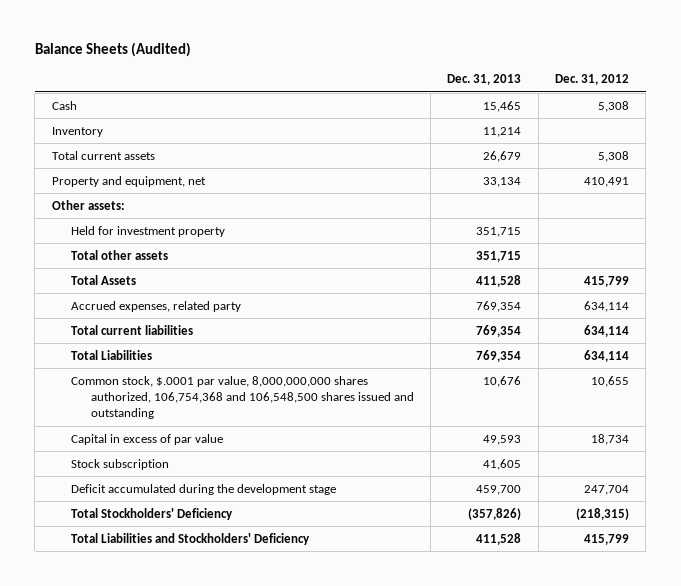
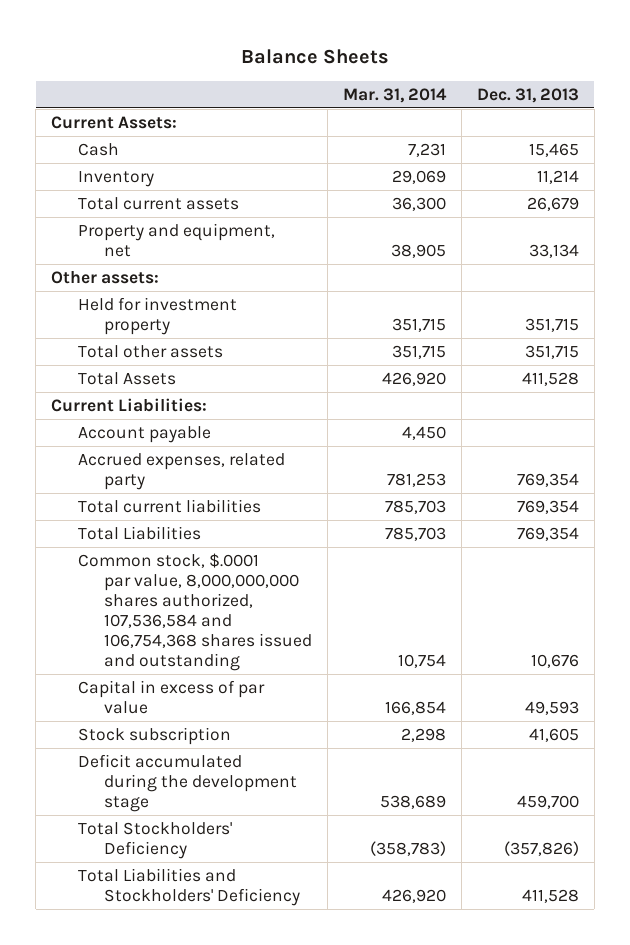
- Balance Sheets (Audited)
+ Balance Sheets
- | Dec. 31, 2013 | Dec. 31, 2012
+ | Mar. 31, 2014 | Dec. 31, 2013
+ Current Assets:
+ Current Liabilities:
+ Account payable | 4,450 |
- Common stock, $.0001 par value, 8,000,000,000 shares authorized, 106,754,368 and 106,548,500 shares issued and outstanding | 10,676 | 10,655
+ Common stock, $.0001 par value, 8,000,000,000 shares authorized, 107,536,584 and 106,754,368 shares issued and outstanding | 10,754 | 10,676

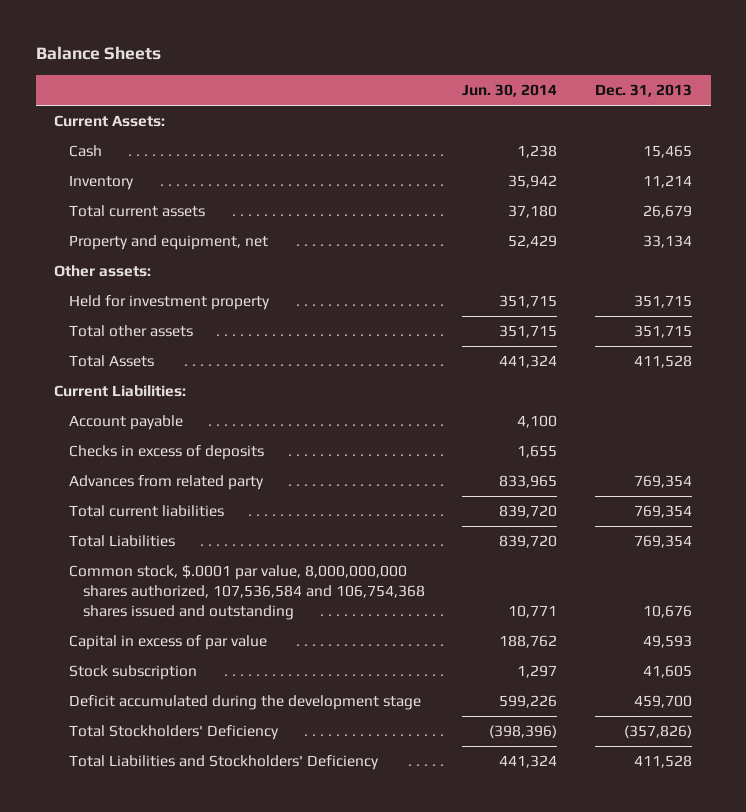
- | Mar. 31, 2014 | Dec. 31, 2013
+ | Jun. 30, 2014 | Dec. 31, 2013
- Accrued expenses, related party | 781,253 | 769,354
+ Checks in excess of deposits | 1,655 |
+ Advances from related party | 833,965 | 769,354

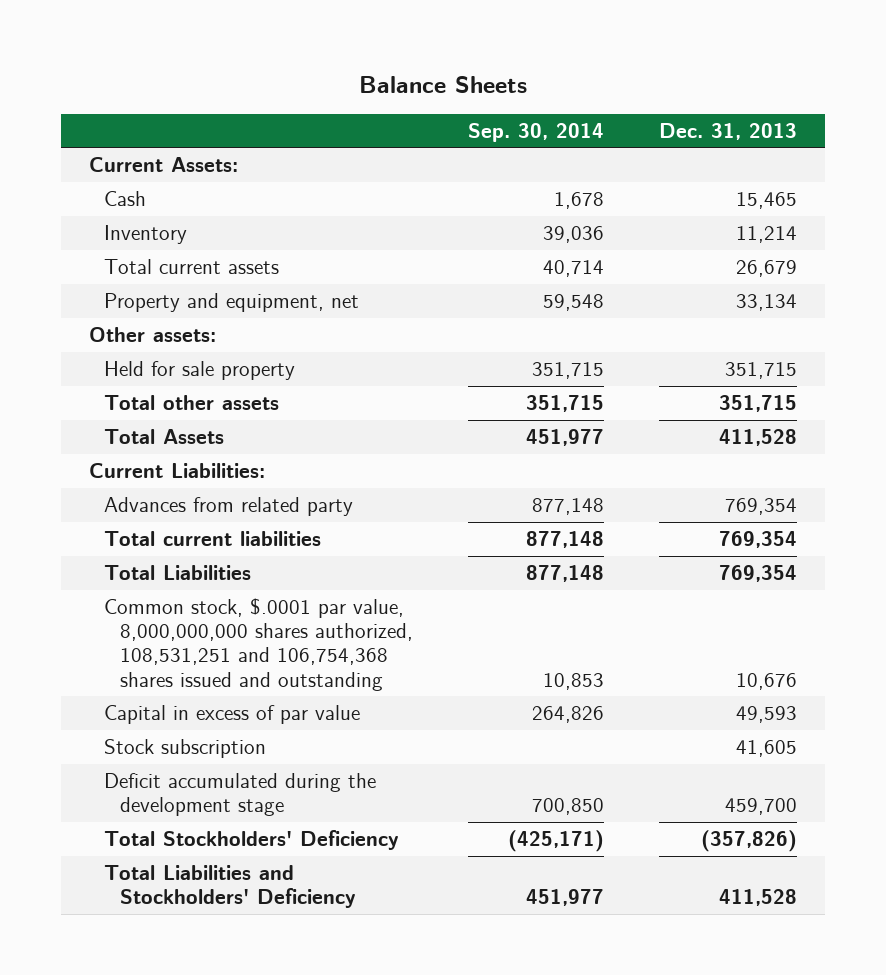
- | Jun. 30, 2014 | Dec. 31, 2013
+ | Sep. 30, 2014 | Dec. 31, 2013
- Held for investment property | 351,715 | 351,715
+ Held for sale property | 351,715 | 351,715
- Account payable | 4,100 |
- Checks in excess of deposits | 1,655 |
- Common stock, $.0001 par value, 8,000,000,000 shares authorized, 107,536,584 and 106,754,368 shares issued and outstanding | 10,771 | 10,676
+ Common stock, $.0001 par value, 8,000,000,000 shares authorized, 108,531,251 and 106,754,368 shares issued and outstanding | 10,853 | 10,676

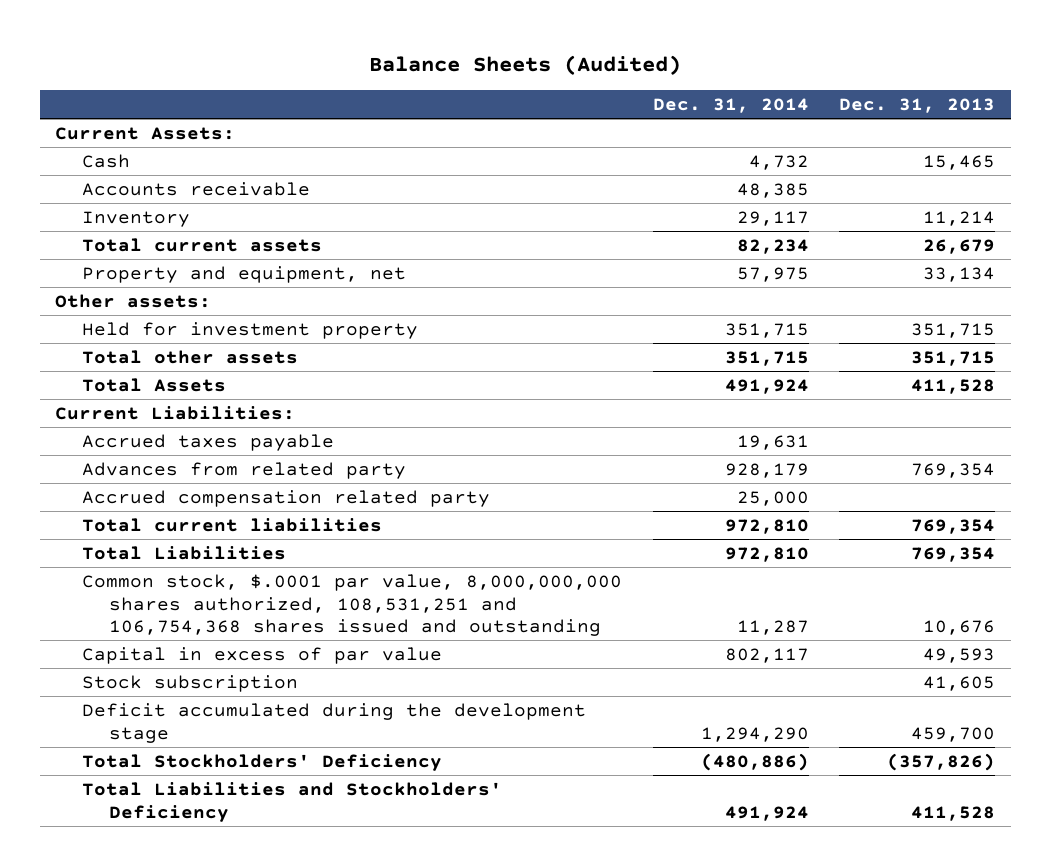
- Balance Sheets
+ Balance Sheets (Audited)
- | Sep. 30, 2014 | Dec. 31, 2013
+ | Dec. 31, 2014 | Dec. 31, 2013
+ Accounts receivable | 48,385 |
- Held for sale property | 351,715 | 351,715
+ Held for investment property | 351,715 | 351,715
+ Accrued taxes payable | 19,631 |
+ Accrued compensation related party | 25,000 |

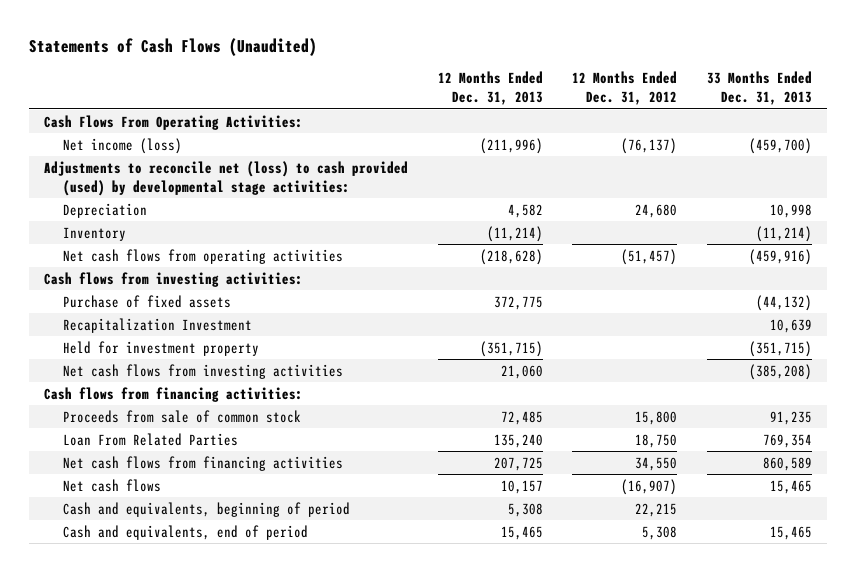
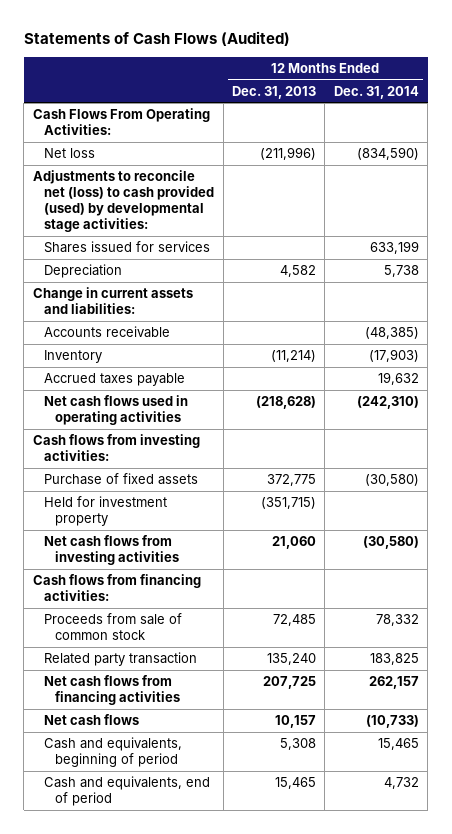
- Statements of Cash Flows (Unaudited)
+ Statements of Cash Flows (Audited)
- | 12 Months Ended Dec. 31, 2013 | 12 Months Ended Dec. 31, 2012 | 33 Months Ended Dec. 31, 2013
+ | 12 Months Ended Dec. 31, 2013 | 12 Months Ended Dec. 31, 2014
- Net income (loss) | (211,996) | (76,137) | (459,700)
+ Net loss | (211,996) | (834,590)
+ Shares issued for services | | 633,199
+ Change in current assets and liabilities:
+ Accounts receivable | | (48,385)
- Net cash flows from operating activities | (218,628) | (51,457) | (459,916)
+ Accrued taxes payable | | 19,632
+ Net cash flows used in operating activities | (218,628) | (242,310)
- Recapitalization Investment | | | 10,639
- Loan From Related Parties | 135,240 | 18,750 | 769,354
+ Related party transaction | 135,240 | 183,825

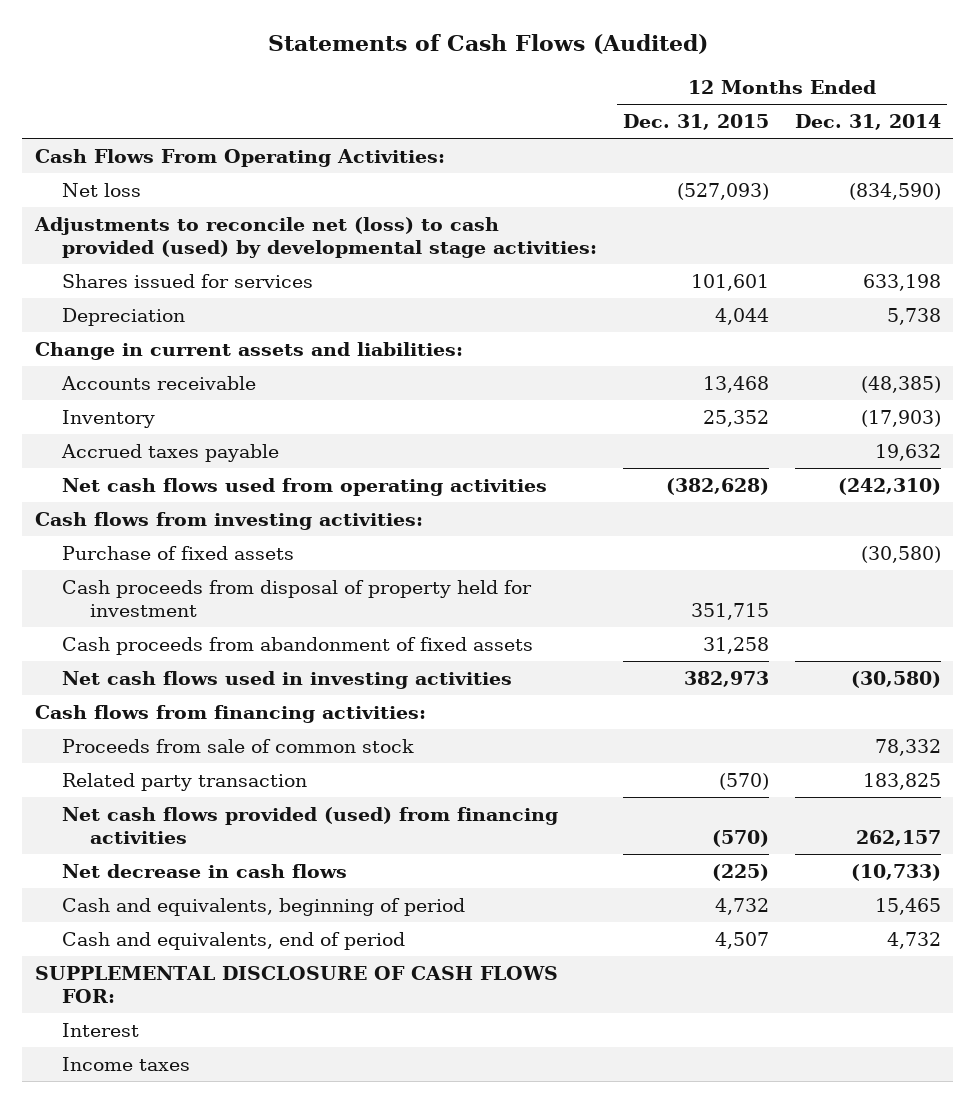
- | 12 Months Ended Dec. 31, 2013 | 12 Months Ended Dec. 31, 2014
+ | 12 Months Ended Dec. 31, 2015 | 12 Months Ended Dec. 31, 2014
- Shares issued for services | | 633,199
+ Shares issued for services | 101,601 | 633,198
- Net cash flows used in operating activities | (218,628) | (242,310)
+ Net cash flows used from operating activities | (382,628) | (242,310)
- Held for investment property | (351,715) |
- Net cash flows from investing activities | 21,060 | (30,580)
+ Cash proceeds from disposal of property held for investment | 351,715 |
+ Cash proceeds from abandonment of fixed assets | 31,258 |
+ Net cash flows used in investing activities | 382,973 | (30,580)
- Net cash flows from financing activities | 207,725 | 262,157
- Net cash flows | 10,157 | (10,733)
+ Net cash flows provided (used) from financing activities | (570) | 262,157
+ Net decrease in cash flows | (225) | (10,733)
+ SUPPLEMENTAL DISCLOSURE OF CASH FLOWS FOR:
+ Interest
+ Income taxes

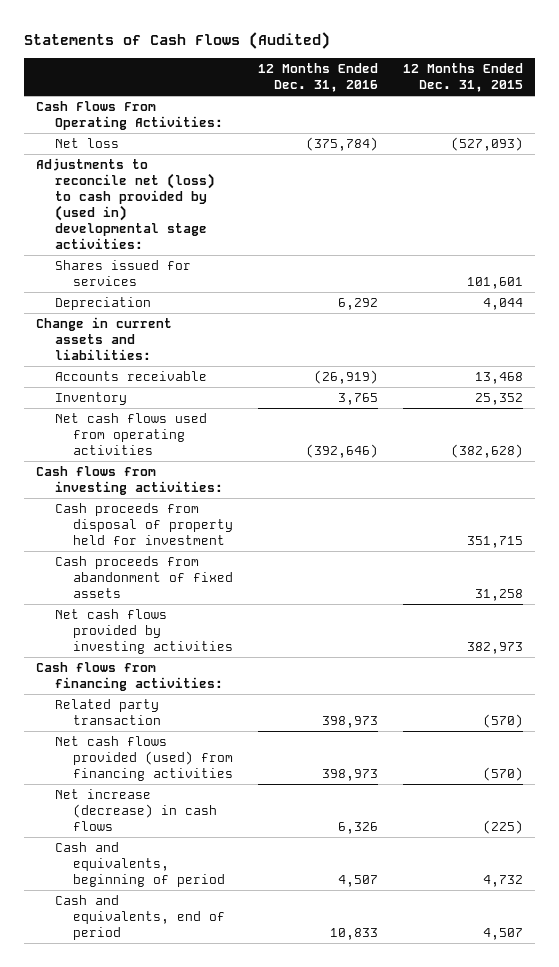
- | 12 Months Ended Dec. 31, 2015 | 12 Months Ended Dec. 31, 2014
+ | 12 Months Ended Dec. 31, 2016 | 12 Months Ended Dec. 31, 2015
- Adjustments to reconcile net (loss) to cash provided (used) by developmental stage activities:
+ Adjustments to reconcile net (loss) to cash provided by (used in) developmental stage activities:
- Accrued taxes payable | | 19,632
- Purchase of fixed assets | | (30,580)
- Net cash flows used in investing activities | 382,973 | (30,580)
+ Net cash flows provided by investing activities | | 382,973
- Proceeds from sale of common stock | | 78,332
- Net decrease in cash flows | (225) | (10,733)
+ Net increase (decrease) in cash flows | 6,326 | (225)
- SUPPLEMENTAL DISCLOSURE OF CASH FLOWS FOR:
- Interest
- Income taxes

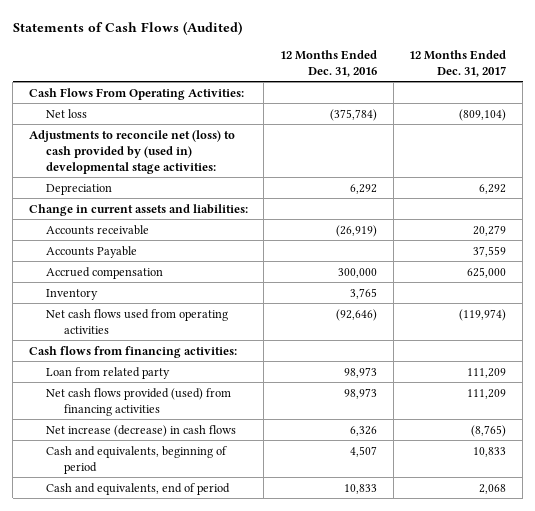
- | 12 Months Ended Dec. 31, 2016 | 12 Months Ended Dec. 31, 2015
+ | 12 Months Ended Dec. 31, 2016 | 12 Months Ended Dec. 31, 2017
- Shares issued for services | | 101,601
+ Accounts Payable | | 37,559
+ Accrued compensation | 300,000 | 625,000
- Net cash flows used from operating activities | (392,646) | (382,628)
- Cash flows from investing activities:
- Cash proceeds from disposal of property held for investment | | 351,715
- Cash proceeds from abandonment of fixed assets | | 31,258
- Net cash flows provided by investing activities | | 382,973
+ Net cash flows used from operating activities | (92,646) | (119,974)
- Related party transaction | 398,973 | (570)
- Net cash flows provided (used) from financing activities | 398,973 | (570)
+ Loan from related party | 98,973 | 111,209
+ Net cash flows provided (used) from financing activities | 98,973 | 111,209

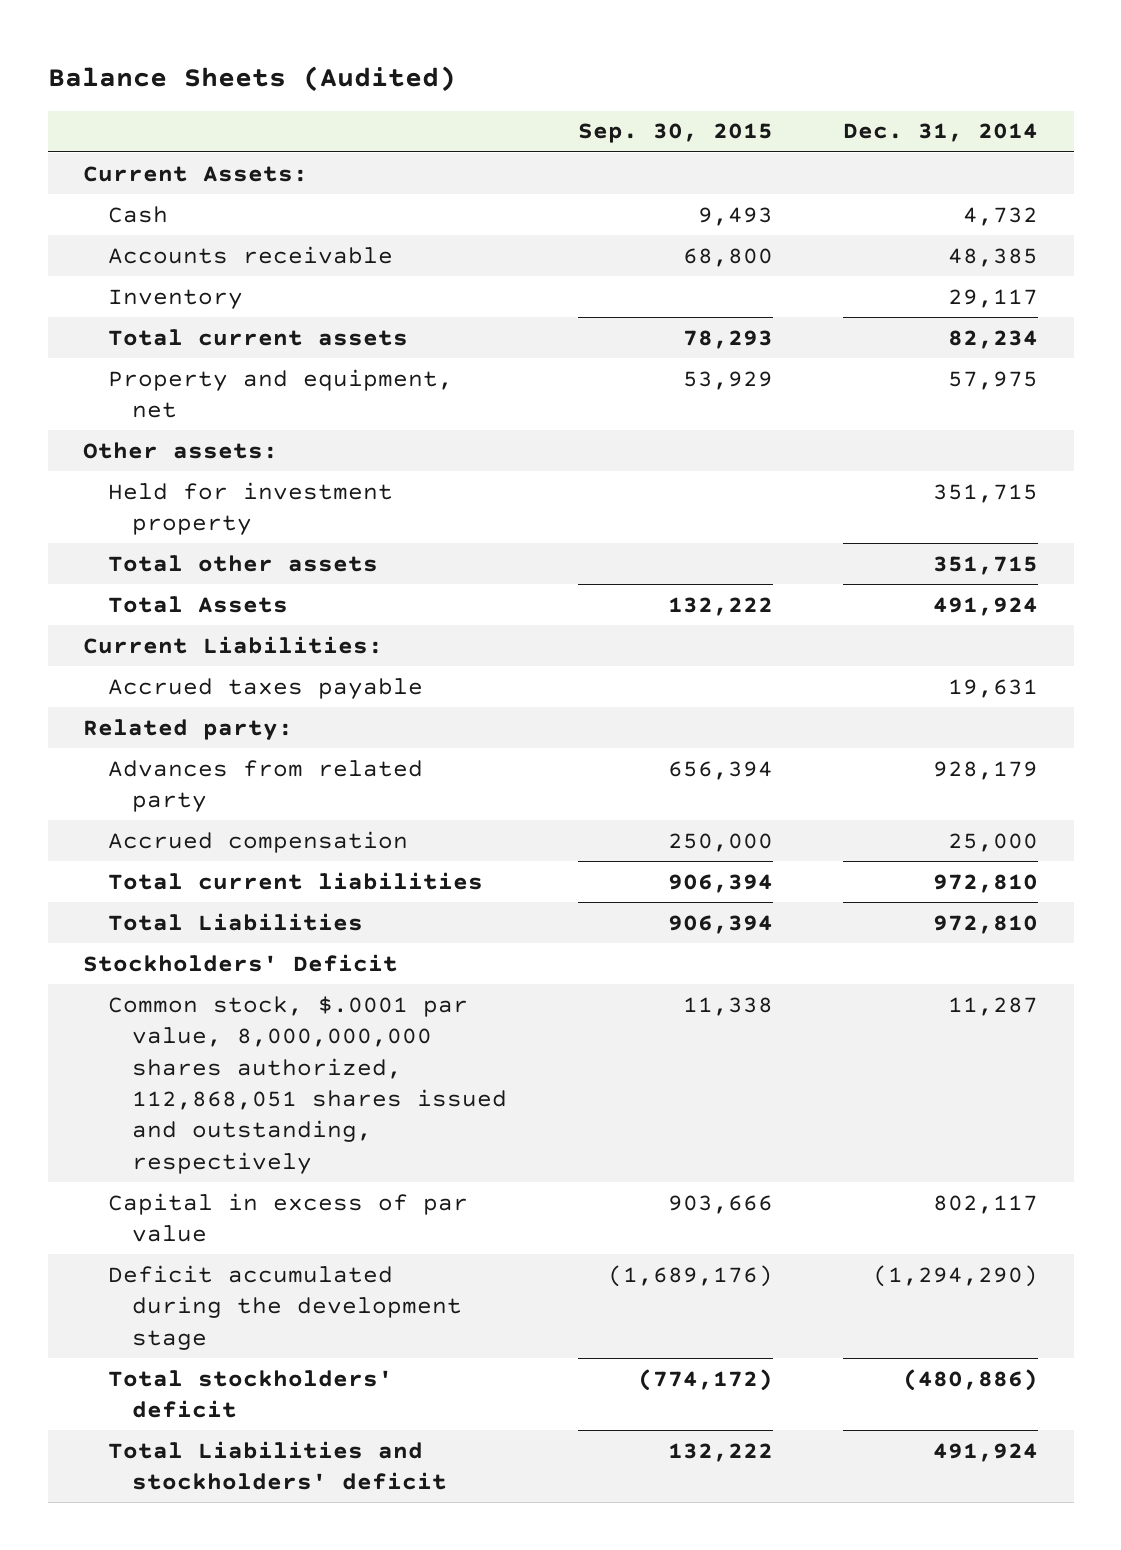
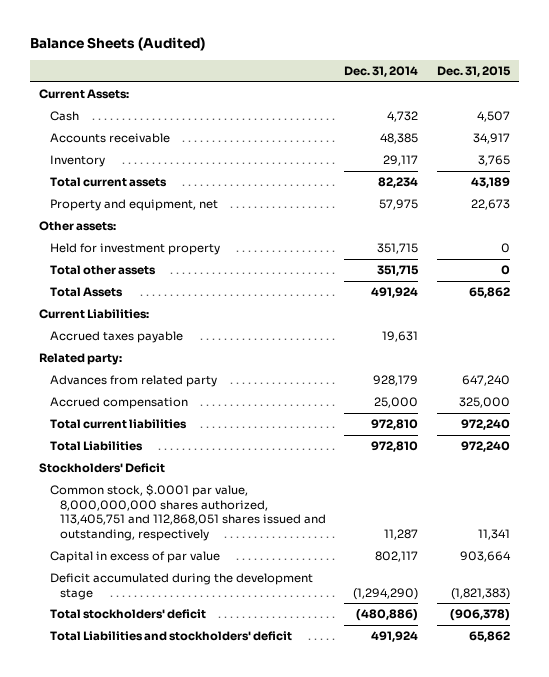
- | Sep. 30, 2015 | Dec. 31, 2014
+ | Dec. 31, 2014 | Dec. 31, 2015
- Common stock, $.0001 par value, 8,000,000,000 shares authorized, 112,868,051 shares issued and outstanding, respectively | 11,338 | 11,287
+ Common stock, $.0001 par value, 8,000,000,000 shares authorized, 113,405,751 and 112,868,051 shares issued and outstanding, respectively | 11,287 | 11,341

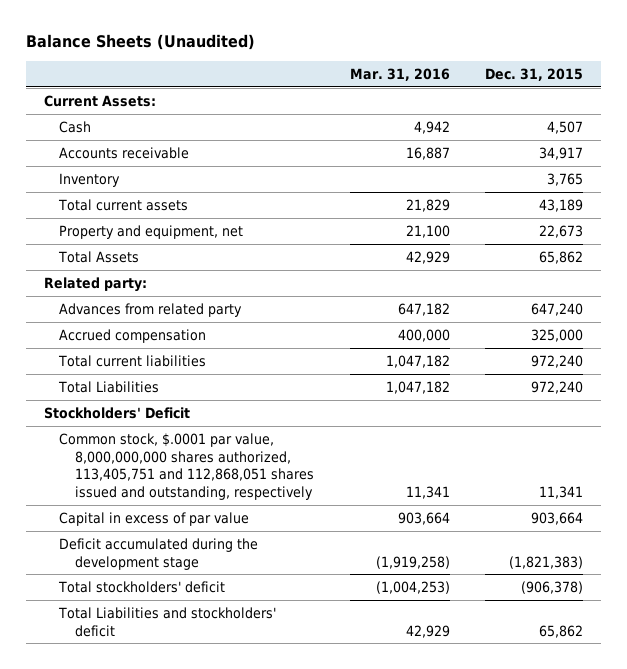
- Balance Sheets (Audited)
+ Balance Sheets (Unaudited)
- | Dec. 31, 2014 | Dec. 31, 2015
+ | Mar. 31, 2016 | Dec. 31, 2015
- Other assets:
- Held for investment property | 351,715 | 0
- Total other assets | 351,715 | 0
- Current Liabilities:
- Accrued taxes payable | 19,631 |

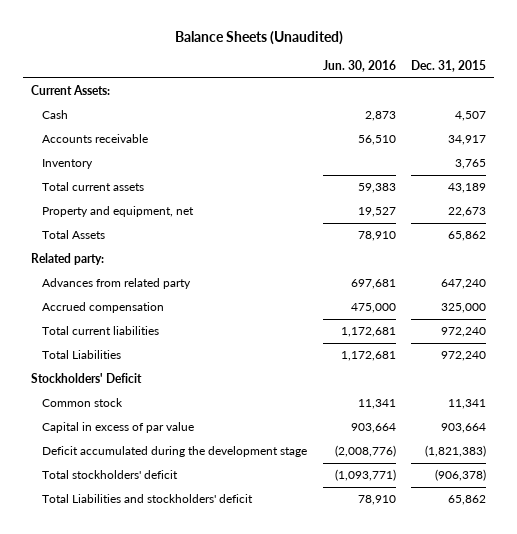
- | Mar. 31, 2016 | Dec. 31, 2015
+ | Jun. 30, 2016 | Dec. 31, 2015
- Common stock, $.0001 par value, 8,000,000,000 shares authorized, 113,405,751 and 112,868,051 shares issued and outstanding, respectively | 11,341 | 11,341
+ Common stock | 11,341 | 11,341

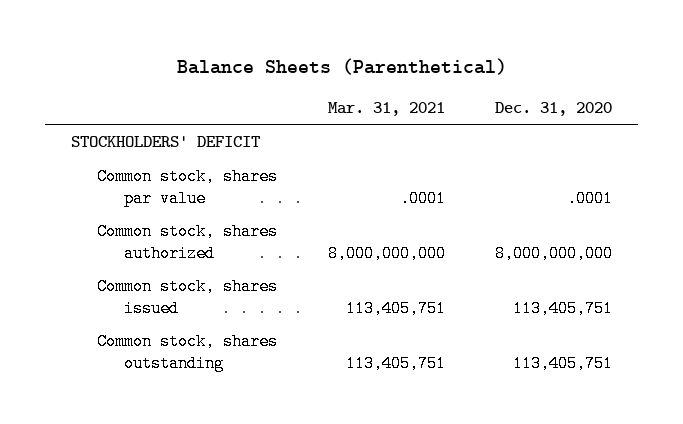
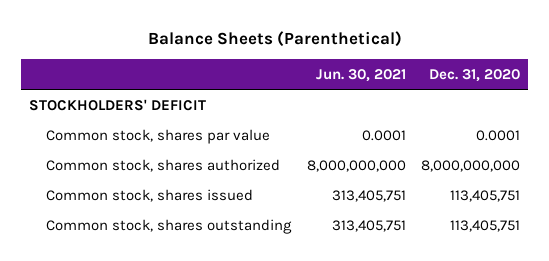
- | Mar. 31, 2021 | Dec. 31, 2020
+ | Jun. 30, 2021 | Dec. 31, 2020
- Common stock, shares par value | .0001 | .0001
+ Common stock, shares par value | 0.0001 | 0.0001

